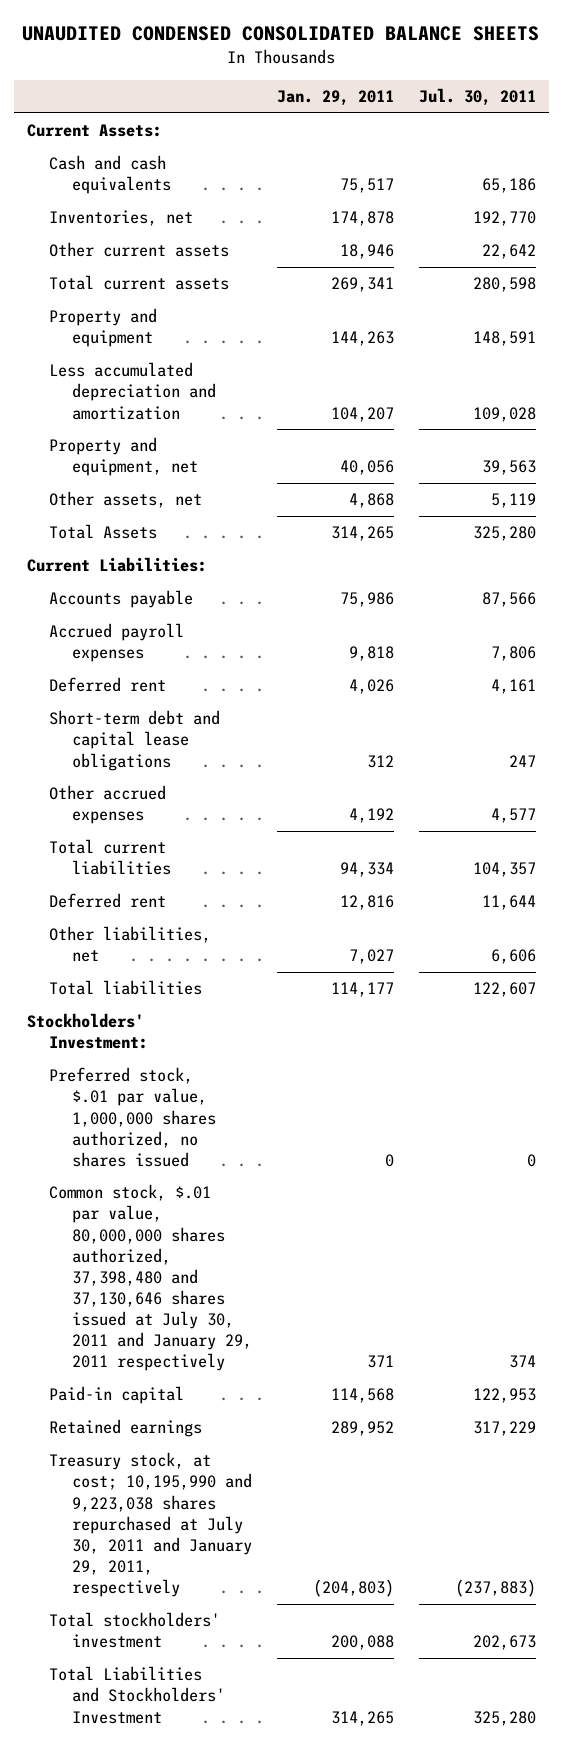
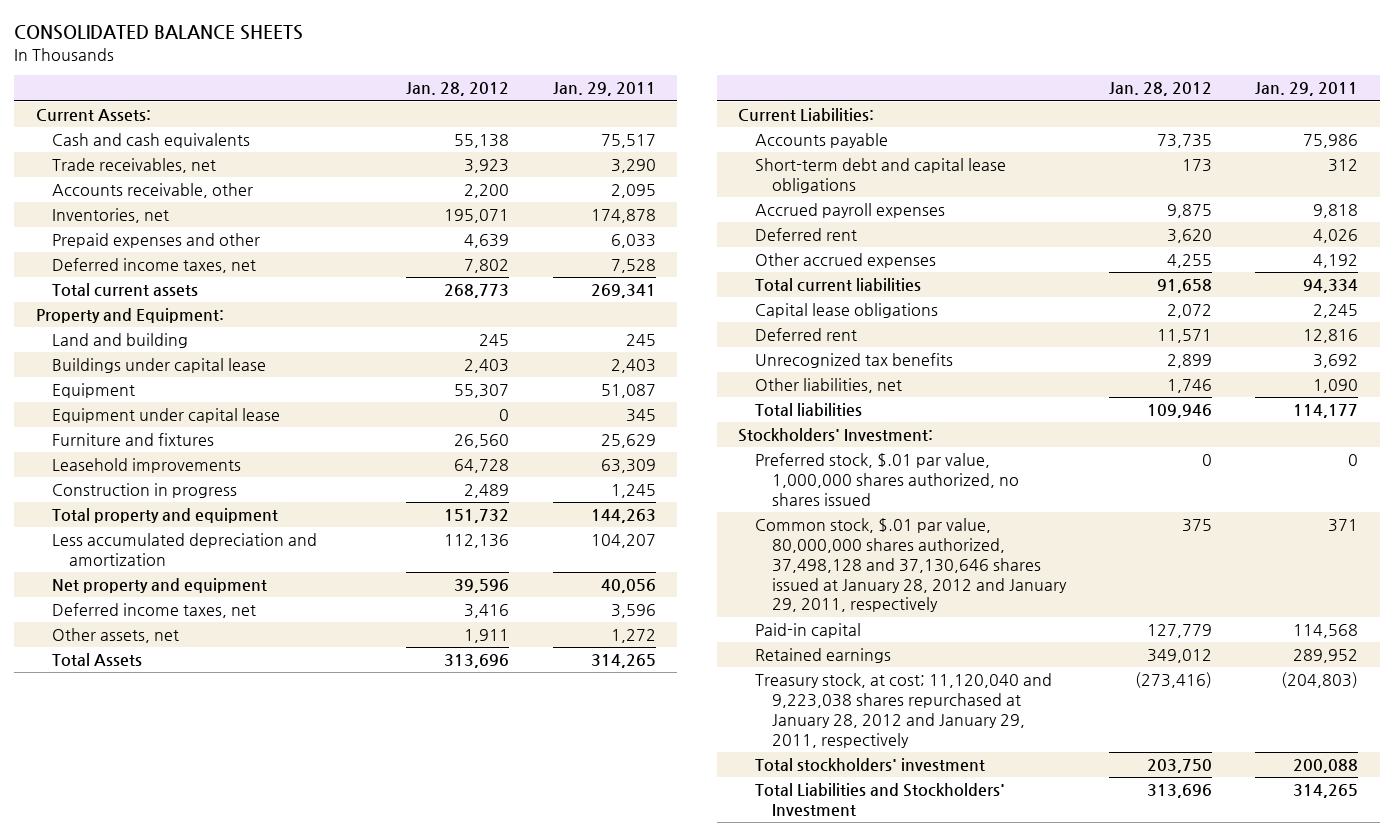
- UNAUDITED CONDENSED CONSOLIDATED BALANCE SHEETS
+ CONSOLIDATED BALANCE SHEETS
- | Jan. 29, 2011 | Jul. 30, 2011
+ | Jan. 28, 2012 | Jan. 29, 2011
+ Trade receivables, net | 3,923 | 3,290
+ Accounts receivable, other | 2,200 | 2,095
- Other current assets | 18,946 | 22,642
+ Prepaid expenses and other | 4,639 | 6,033
+ Deferred income taxes, net | 7,802 | 7,528
- Property and equipment | 144,263 | 148,591
+ Property and Equipment:
+ Land and building | 245 | 245
+ Buildings under capital lease | 2,403 | 2,403
+ Equipment | 55,307 | 51,087
+ Equipment under capital lease | 0 | 345
+ Furniture and fixtures | 26,560 | 25,629
+ Leasehold improvements | 64,728 | 63,309
+ Construction in progress | 2,489 | 1,245
+ Total property and equipment | 151,732 | 144,263
- Property and equipment, net | 40,056 | 39,563
- Other assets, net | 4,868 | 5,119
+ Net property and equipment | 39,596 | 40,056
+ Deferred income taxes, net | 3,416 | 3,596
+ Other assets, net | 1,911 | 1,272
moved up: Short-term debt and capital lease obligations | 173 | 312
+ Capital lease obligations | 2,072 | 2,245
- Other liabilities, net | 7,027 | 6,606
+ Unrecognized tax benefits | 2,899 | 3,692
+ Other liabilities, net | 1,746 | 1,090
- Common stock, $.01 par value, 80,000,000 shares authorized, 37,398,480 and 37,130,646 shares issued at July 30, 2011 and January 29, 2011 respectively | 371 | 374
+ Common stock, $.01 par value, 80,000,000 shares authorized, 37,498,128 and 37,130,646 shares issued at January 28, 2012 and January 29, 2011, respectively | 375 | 371
- Treasury stock, at cost; 10,195,990 and 9,223,038 shares repurchased at July 30, 2011 and January 29, 2011, respectively | (204,803) | (237,883)
+ Treasury stock, at cost; 11,120,040 and 9,223,038 shares repurchased at January 28, 2012 and January 29, 2011, respectively | (273,416) | (204,803)

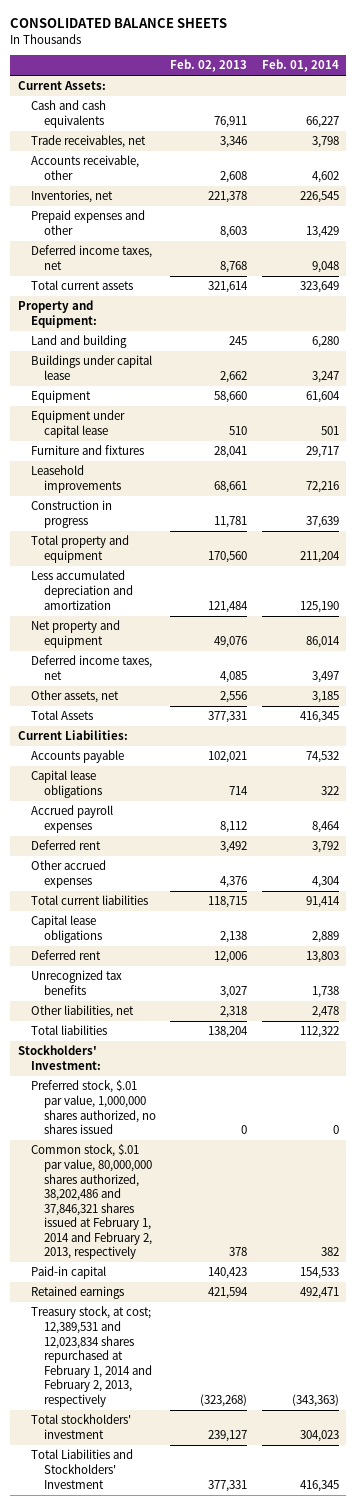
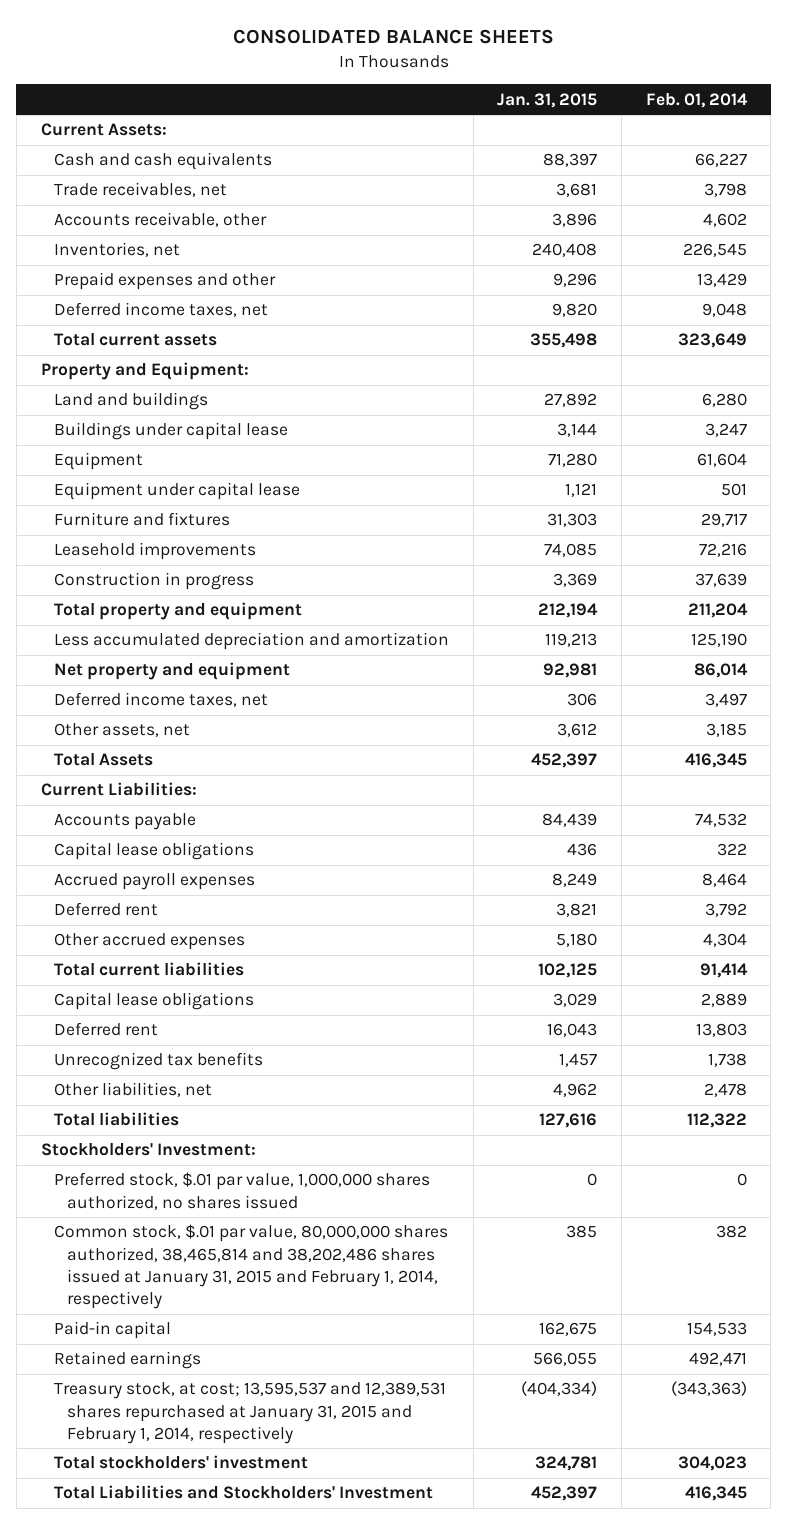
- | Feb. 02, 2013 | Feb. 01, 2014
+ | Jan. 31, 2015 | Feb. 01, 2014
- Land and building | 245 | 6,280
+ Land and buildings | 27,892 | 6,280
- Common stock, $.01 par value, 80,000,000 shares authorized, 38,202,486 and 37,846,321 shares issued at February 1, 2014 and February 2, 2013, respectively | 378 | 382
+ Common stock, $.01 par value, 80,000,000 shares authorized, 38,465,814 and 38,202,486 shares issued at January 31, 2015 and February 1, 2014, respectively | 385 | 382
- Treasury stock, at cost; 12,389,531 and 12,023,834 shares repurchased at February 1, 2014 and February 2, 2013, respectively | (323,268) | (343,363)
+ Treasury stock, at cost; 13,595,537 and 12,389,531 shares repurchased at January 31, 2015 and February 1, 2014, respectively | (404,334) | (343,363)

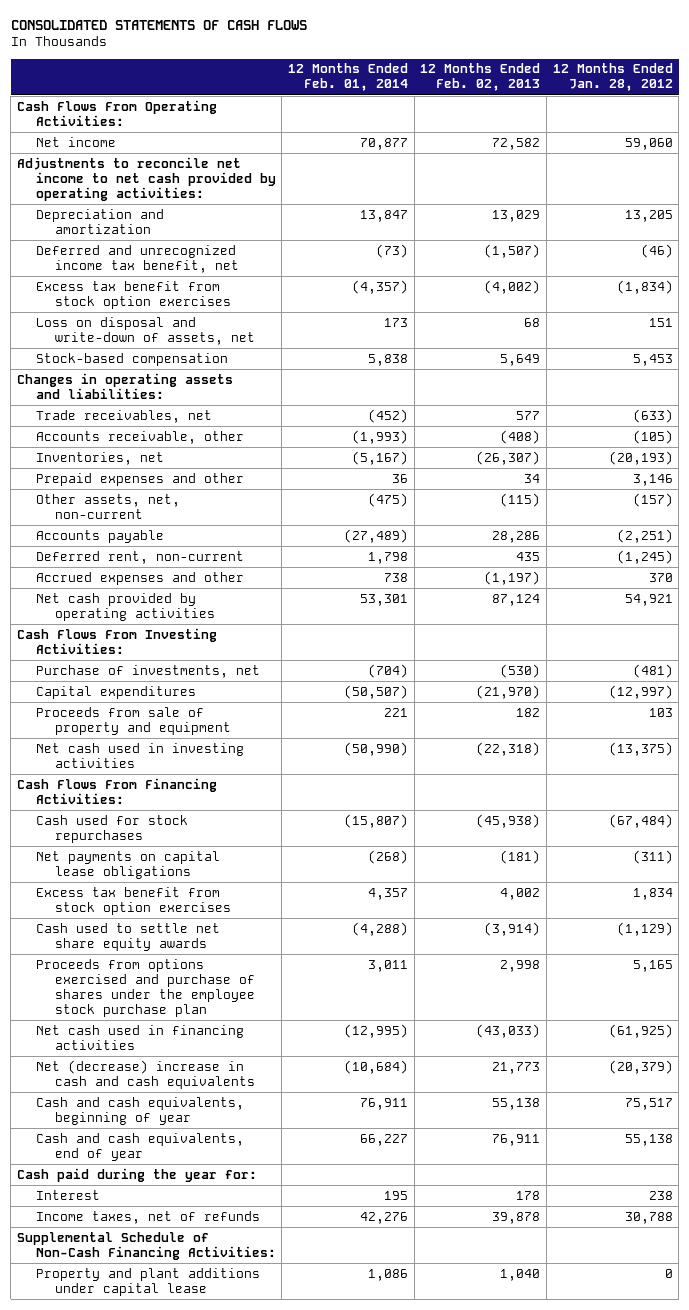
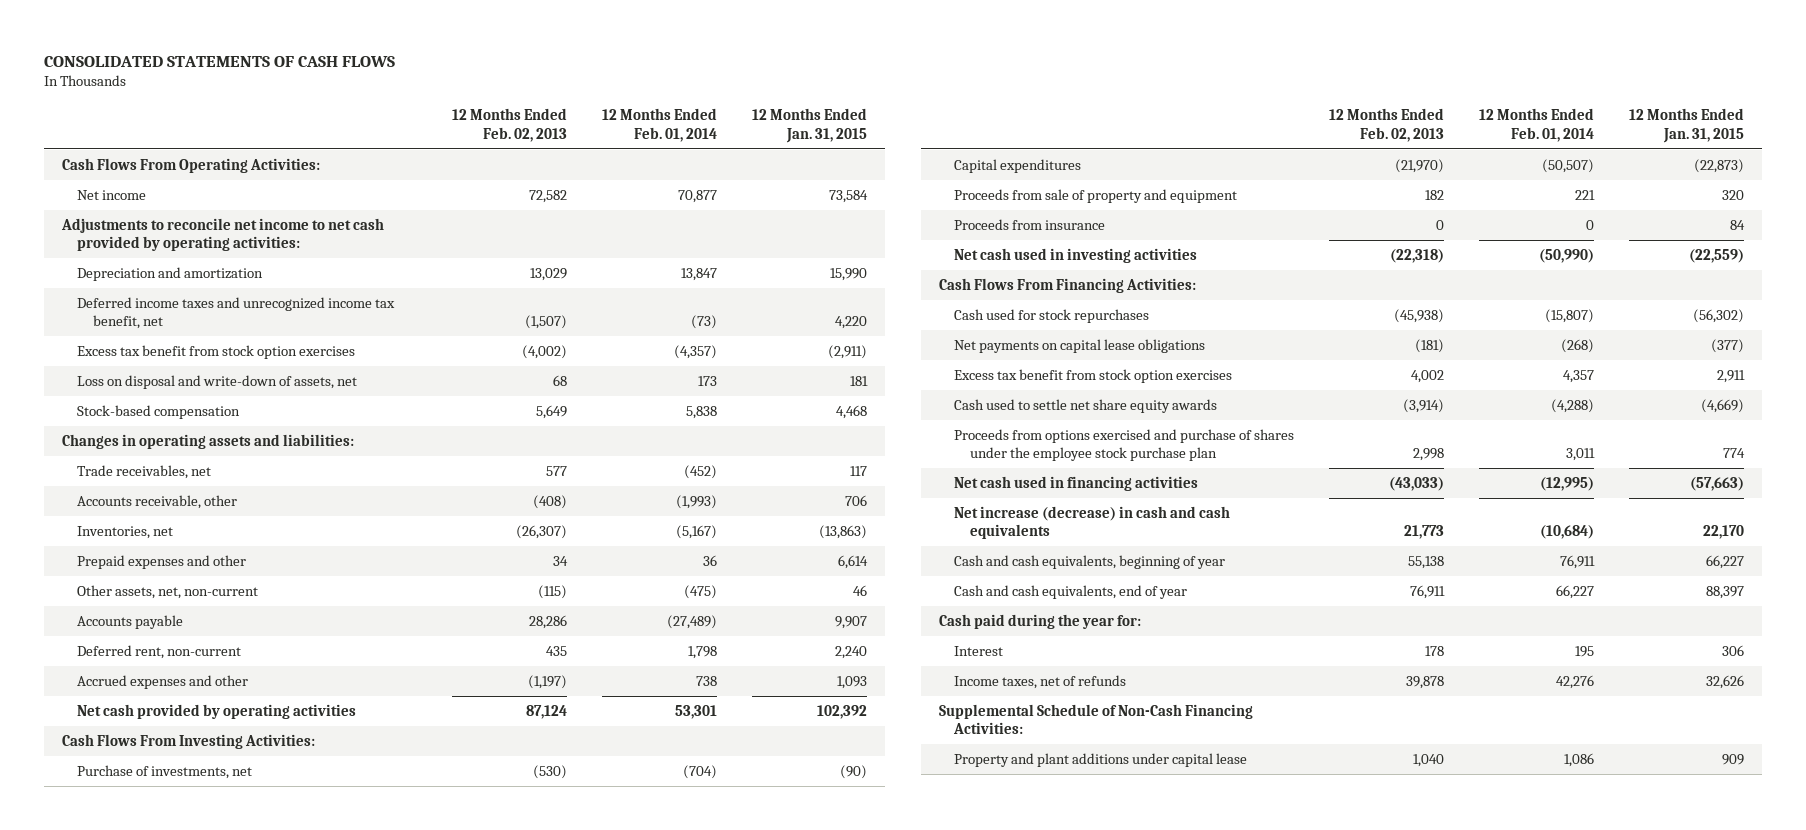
- | 12 Months Ended Feb. 01, 2014 | 12 Months Ended Feb. 02, 2013 | 12 Months Ended Jan. 28, 2012
+ | 12 Months Ended Feb. 02, 2013 | 12 Months Ended Feb. 01, 2014 | 12 Months Ended Jan. 31, 2015
- Deferred and unrecognized income tax benefit, net | (73) | (1,507) | (46)
+ Deferred income taxes and unrecognized income tax benefit, net | (1,507) | (73) | 4,220
+ Proceeds from insurance | 0 | 0 | 84
- Net (decrease) increase in cash and cash equivalents | (10,684) | 21,773 | (20,379)
+ Net increase (decrease) in cash and cash equivalents | 21,773 | (10,684) | 22,170

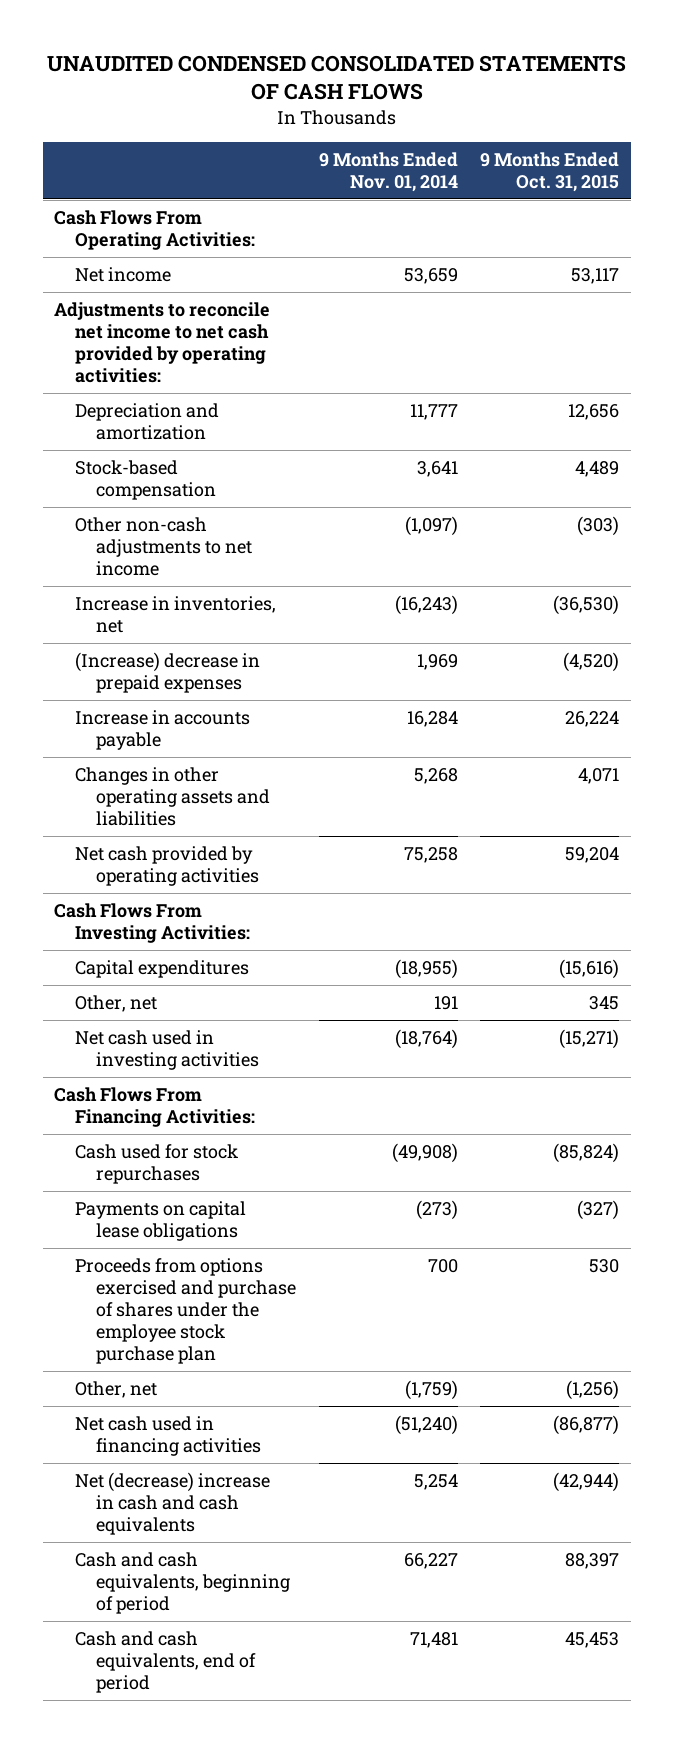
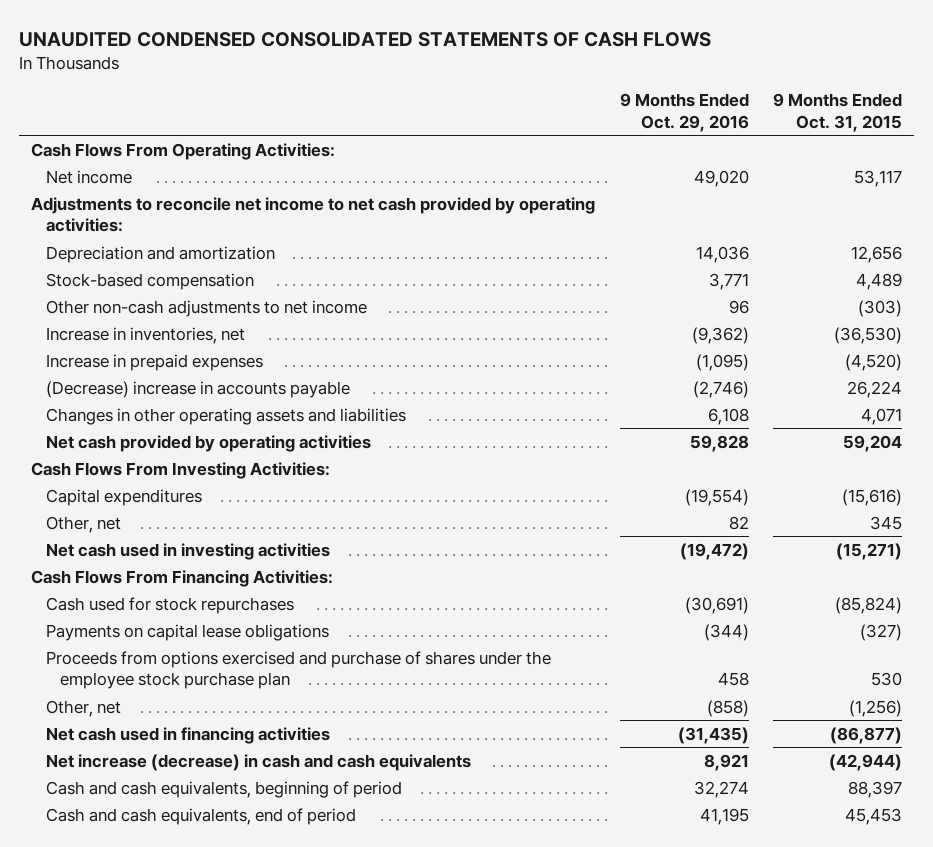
- | 9 Months Ended Nov. 01, 2014 | 9 Months Ended Oct. 31, 2015
+ | 9 Months Ended Oct. 29, 2016 | 9 Months Ended Oct. 31, 2015
- (Increase) decrease in prepaid expenses | 1,969 | (4,520)
- Increase in accounts payable | 16,284 | 26,224
+ Increase in prepaid expenses | (1,095) | (4,520)
+ (Decrease) increase in accounts payable | (2,746) | 26,224
- Net (decrease) increase in cash and cash equivalents | 5,254 | (42,944)
+ Net increase (decrease) in cash and cash equivalents | 8,921 | (42,944)

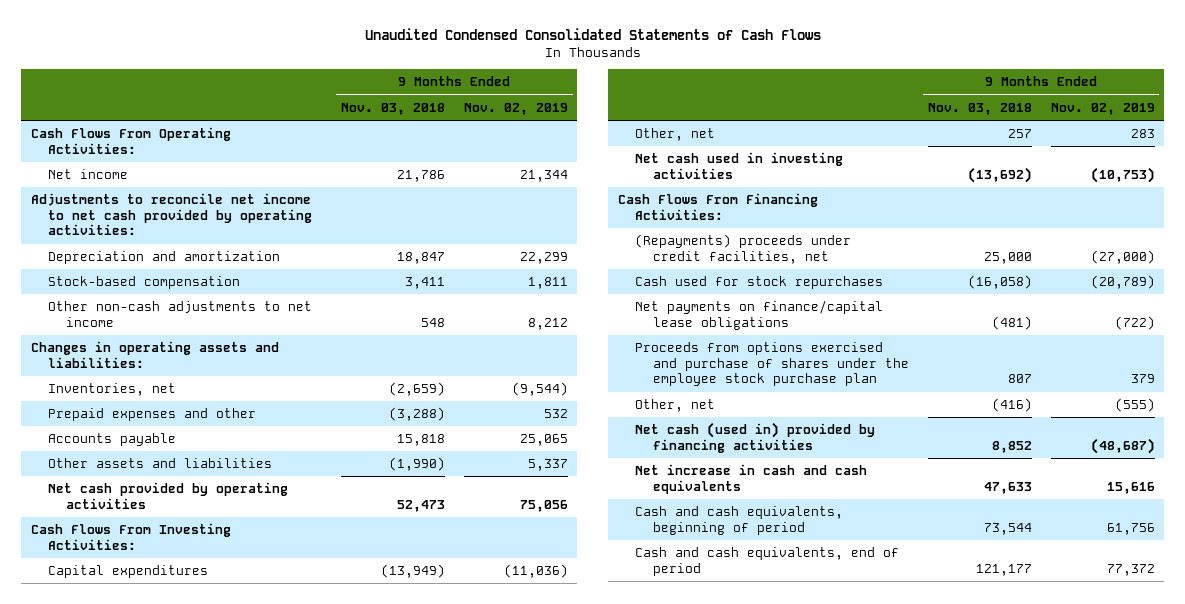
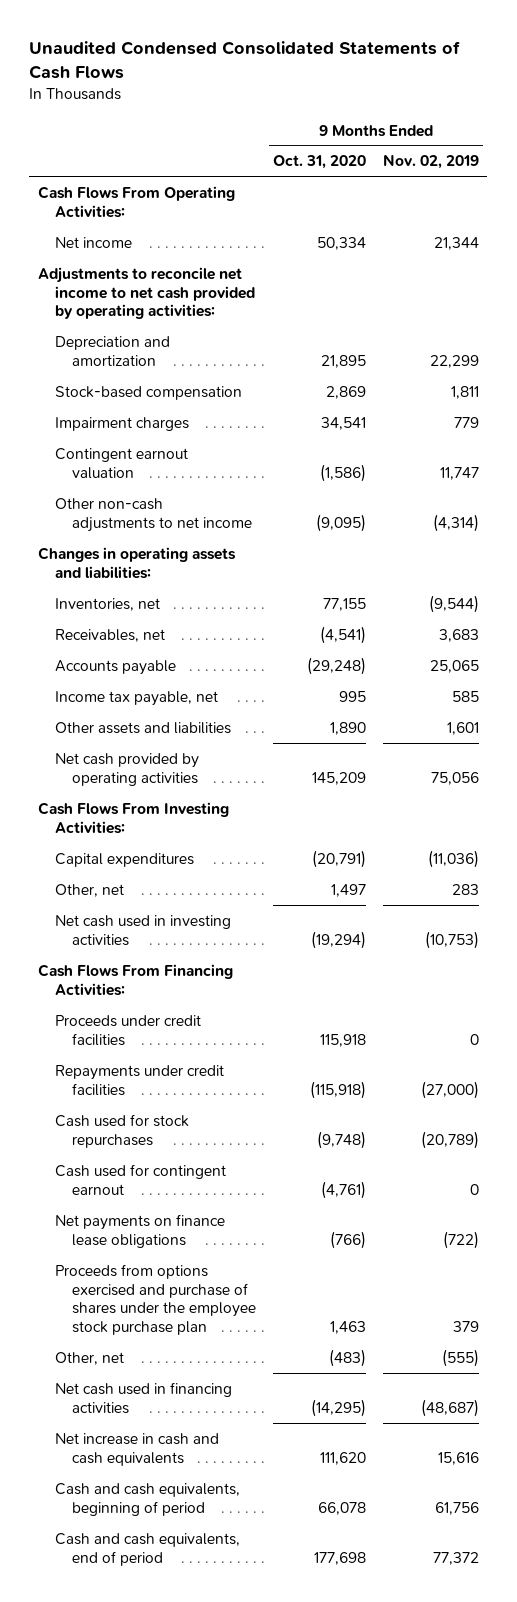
- | 9 Months Ended Nov. 03, 2018 | 9 Months Ended Nov. 02, 2019
+ | 9 Months Ended Oct. 31, 2020 | 9 Months Ended Nov. 02, 2019
- Other non-cash adjustments to net income | 548 | 8,212
+ Impairment charges | 34,541 | 779
+ Contingent earnout valuation | (1,586) | 11,747
+ Other non-cash adjustments to net income | (9,095) | (4,314)
- Prepaid expenses and other | (3,288) | 532
+ Receivables, net | (4,541) | 3,683
- Other assets and liabilities | (1,990) | 5,337
+ Income tax payable, net | 995 | 585
+ Other assets and liabilities | 1,890 | 1,601
- (Repayments) proceeds under credit facilities, net | 25,000 | (27,000)
+ Proceeds under credit facilities | 115,918 | 0
+ Repayments under credit facilities | (115,918) | (27,000)
- Net payments on finance/capital lease obligations | (481) | (722)
+ Cash used for contingent earnout | (4,761) | 0
+ Net payments on finance lease obligations | (766) | (722)
- Net cash (used in) provided by financing activities | 8,852 | (48,687)
+ Net cash used in financing activities | (14,295) | (48,687)

